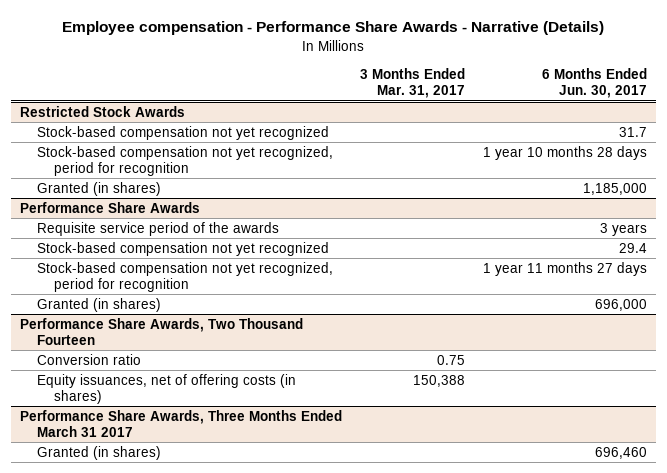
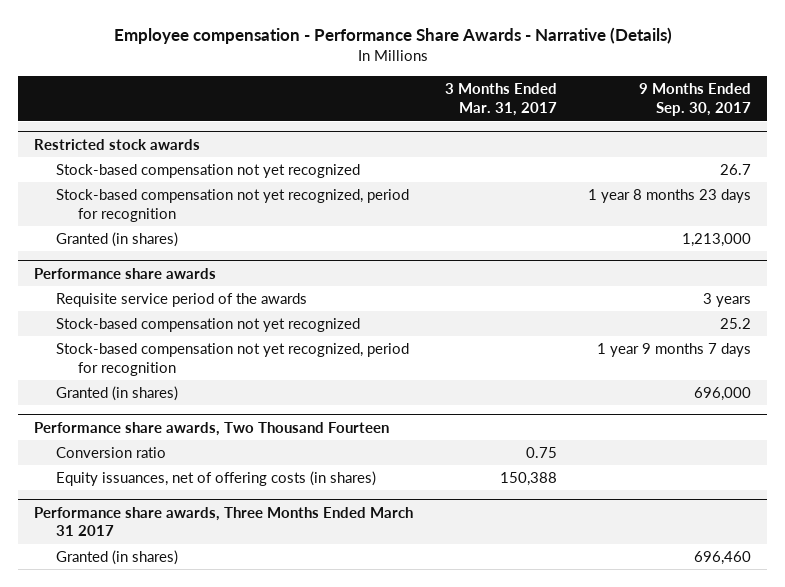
- | 3 Months Ended Mar. 31, 2017 | 6 Months Ended Jun. 30, 2017
+ | 3 Months Ended Mar. 31, 2017 | 9 Months Ended Sep. 30, 2017
- Restricted Stock Awards
+ Restricted stock awards
- Performance Share Awards
+ Performance share awards
- Performance Share Awards, Two Thousand Fourteen
+ Performance share awards, Two Thousand Fourteen
- Performance Share Awards, Three Months Ended March 31 2017
+ Performance share awards, Three Months Ended March 31 2017

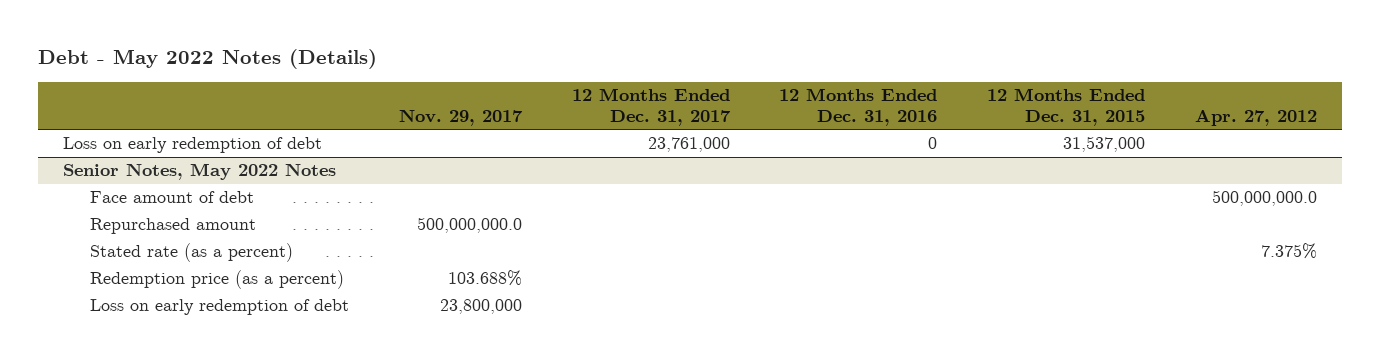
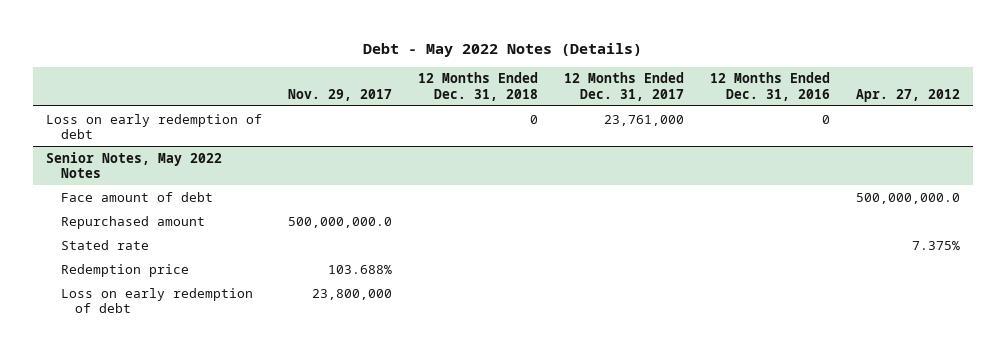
- | Nov. 29, 2017 | 12 Months Ended Dec. 31, 2017 | 12 Months Ended Dec. 31, 2016 | 12 Months Ended Dec. 31, 2015 | Apr. 27, 2012
+ | Nov. 29, 2017 | 12 Months Ended Dec. 31, 2018 | 12 Months Ended Dec. 31, 2017 | 12 Months Ended Dec. 31, 2016 | Apr. 27, 2012
@ Senior Notes, May 2022 Notes
- Stated rate (as a percent) | | | | | 7.375%
- Redemption price (as a percent) | 103.688% | | | |
+ Stated rate | | | | | 7.375%
+ Redemption price | 103.688% | | | |

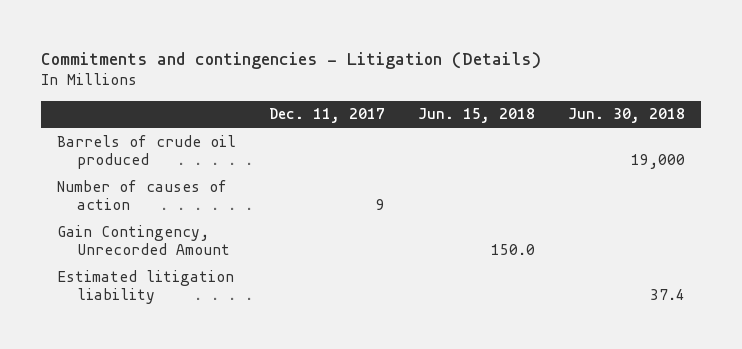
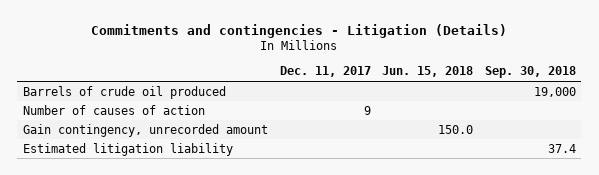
- | Dec. 11, 2017 | Jun. 15, 2018 | Jun. 30, 2018
+ | Dec. 11, 2017 | Jun. 15, 2018 | Sep. 30, 2018
- Gain Contingency, Unrecorded Amount | | 150.0 |
+ Gain contingency, unrecorded amount | | 150.0 |

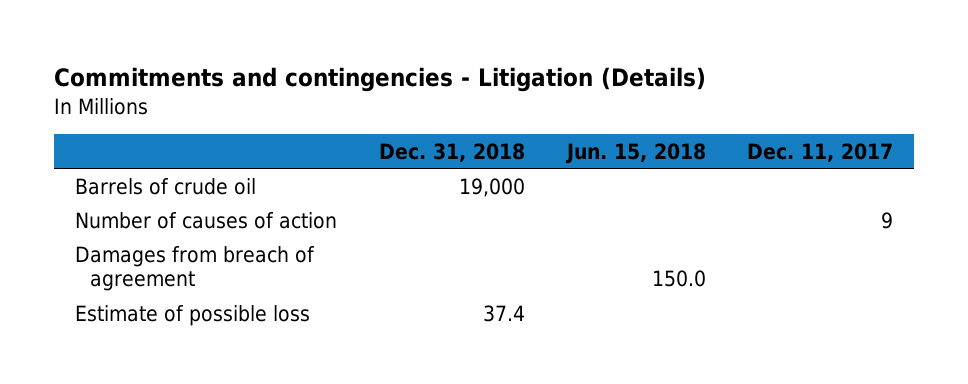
- | Dec. 11, 2017 | Jun. 15, 2018 | Sep. 30, 2018
+ | Dec. 31, 2018 | Jun. 15, 2018 | Dec. 11, 2017
- Barrels of crude oil produced | | | 19,000
+ Barrels of crude oil | 19,000 | |
- Gain contingency, unrecorded amount | | 150.0 |
- Estimated litigation liability | | | 37.4
+ Damages from breach of agreement | | 150.0 |
+ Estimate of possible loss | 37.4 | |

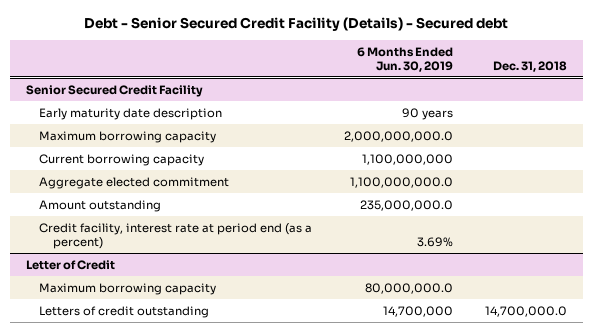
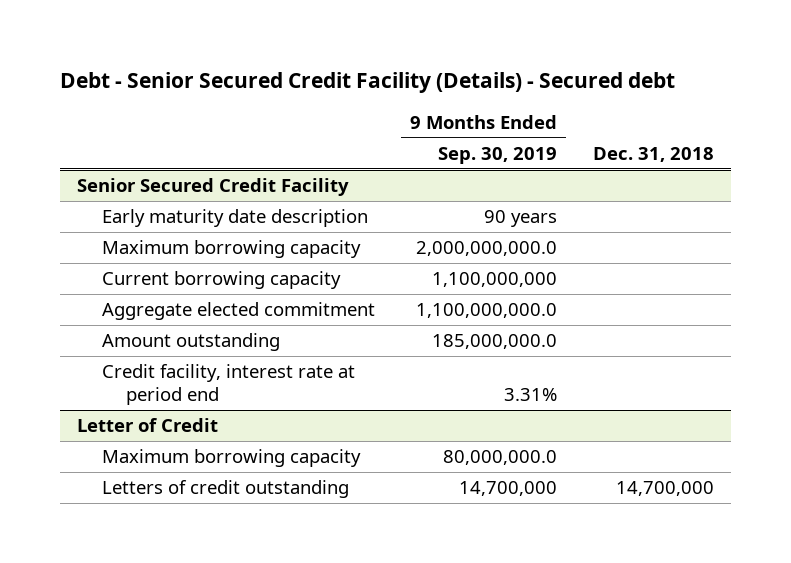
- | 6 Months Ended Jun. 30, 2019 | Dec. 31, 2018
+ | 9 Months Ended Sep. 30, 2019 | Dec. 31, 2018
@ Senior Secured Credit Facility
- Credit facility, interest rate at period end (as a percent) | 3.69% |
+ Credit facility, interest rate at period end | 3.31% |
@ Letter of Credit
- Letters of credit outstanding | 14,700,000 | 14,700,000.0
+ Letters of credit outstanding | 14,700,000 | 14,700,000

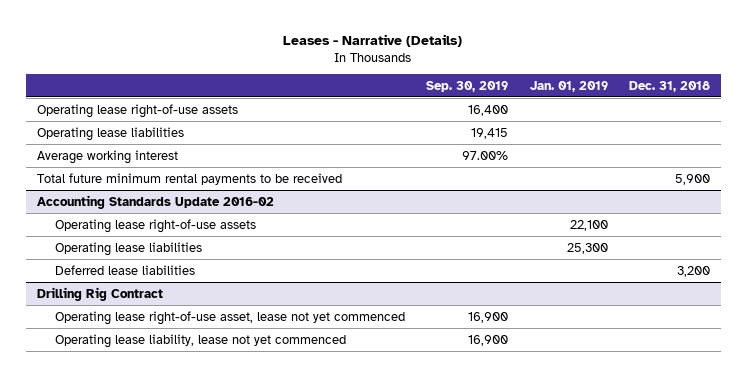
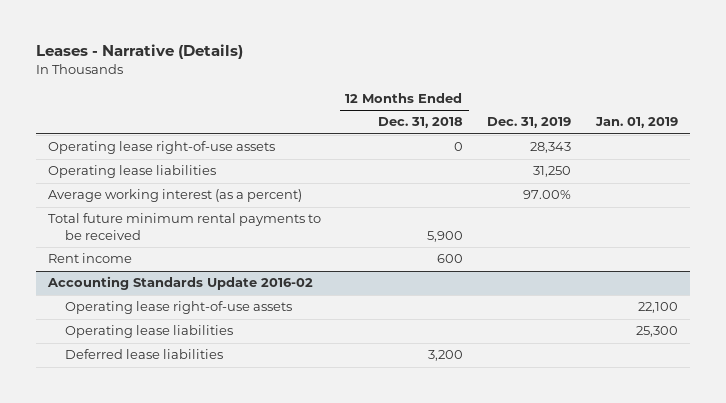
- | Sep. 30, 2019 | Jan. 01, 2019 | Dec. 31, 2018
+ | 12 Months Ended Dec. 31, 2018 | Dec. 31, 2019 | Jan. 01, 2019
- Average working interest | 97.00% | |
+ Average working interest (as a percent) | | 97.00% |
+ Rent income | 600 | |
- Drilling Rig Contract
- Operating lease right-of-use asset, lease not yet commenced | 16,900 | |
- Operating lease liability, lease not yet commenced | 16,900 | |

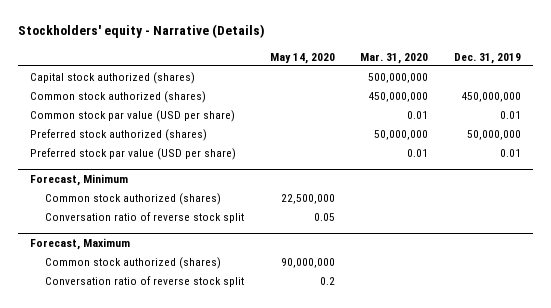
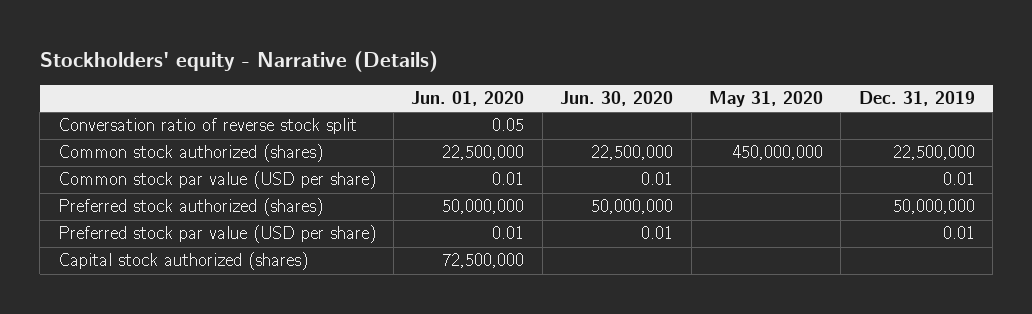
- | May 14, 2020 | Mar. 31, 2020 | Dec. 31, 2019
+ | Jun. 01, 2020 | Jun. 30, 2020 | May 31, 2020 | Dec. 31, 2019
- Common stock authorized (shares) | | 450,000,000 | 450,000,000
+ Conversation ratio of reverse stock split | 0.05 | | |
+ Common stock authorized (shares) | 22,500,000 | 22,500,000 | 450,000,000 | 22,500,000
- Forecast, Minimum
- Common stock authorized (shares) | 22,500,000 | |
- Conversation ratio of reverse stock split | 0.05 | |
- Forecast, Maximum
- Common stock authorized (shares) | 90,000,000 | |
- Conversation ratio of reverse stock split | 0.2 | |
moved down: Capital stock authorized (shares) | 72,500,000 | | |

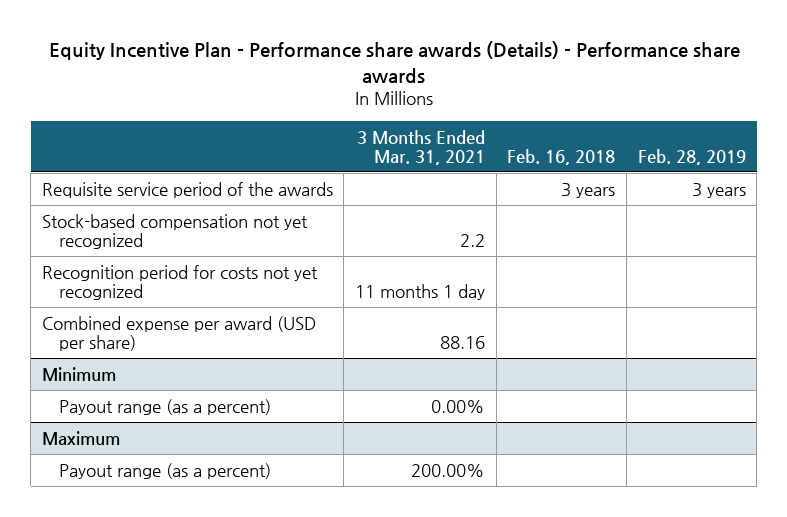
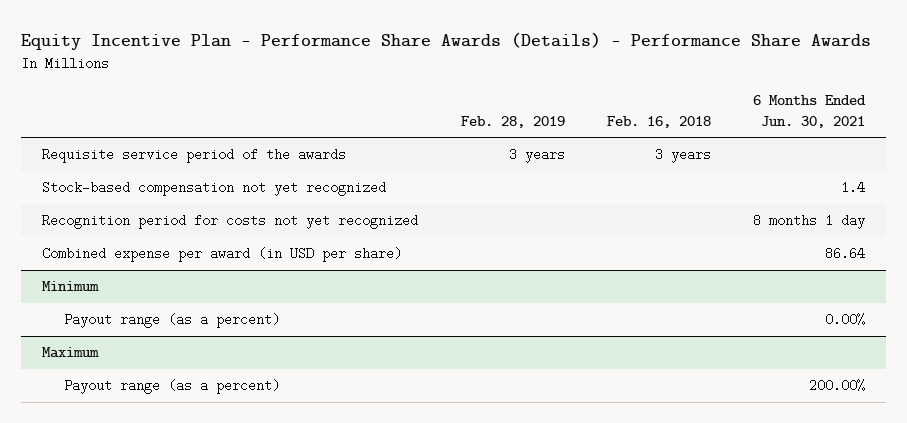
- Equity Incentive Plan - Performance share awards (Details) - Performance share awards
+ Equity Incentive Plan - Performance Share Awards (Details) - Performance Share Awards
- | 3 Months Ended Mar. 31, 2021 | Feb. 16, 2018 | Feb. 28, 2019
+ | Feb. 28, 2019 | Feb. 16, 2018 | 6 Months Ended Jun. 30, 2021
- Combined expense per award (USD per share) | 88.16 | |
+ Combined expense per award (in USD per share) | | | 86.64

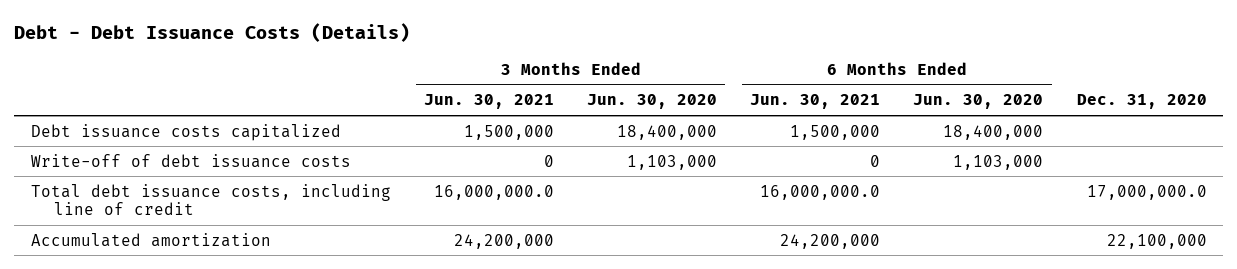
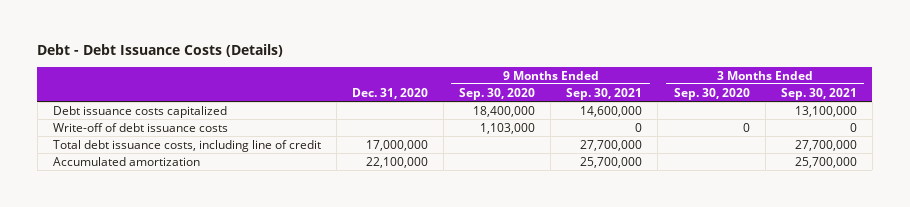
- | 3 Months Ended Jun. 30, 2021 | 3 Months Ended Jun. 30, 2020 | 6 Months Ended Jun. 30, 2021 | 6 Months Ended Jun. 30, 2020 | Dec. 31, 2020
+ | Dec. 31, 2020 | 9 Months Ended Sep. 30, 2020 | 9 Months Ended Sep. 30, 2021 | 3 Months Ended Sep. 30, 2020 | 3 Months Ended Sep. 30, 2021
- Total debt issuance costs, including line of credit | 16,000,000.0 | | 16,000,000.0 | | 17,000,000.0
+ Total debt issuance costs, including line of credit | 17,000,000 | | 27,700,000 | | 27,700,000

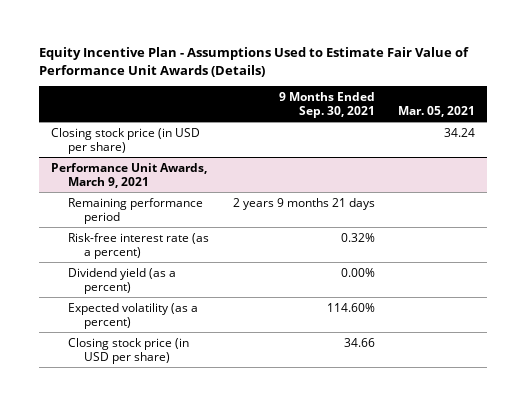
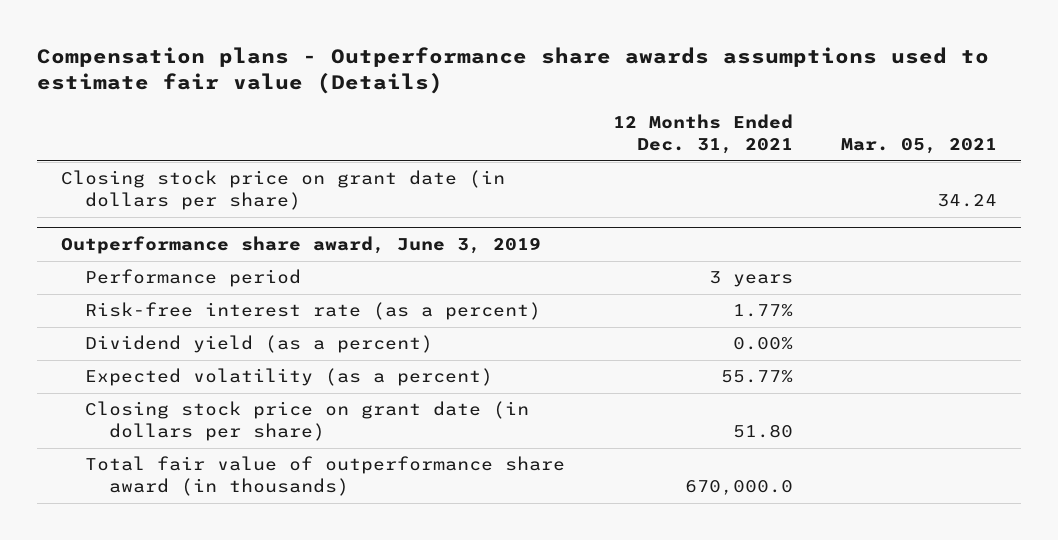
- Equity Incentive Plan - Assumptions Used to Estimate Fair Value of Performance Unit Awards (Details)
+ Compensation plans - Outperformance share awards assumptions used to estimate fair value (Details)
- | 9 Months Ended Sep. 30, 2021 | Mar. 05, 2021
+ | 12 Months Ended Dec. 31, 2021 | Mar. 05, 2021
- Closing stock price (in USD per share) | | 34.24
- Performance Unit Awards, March 9, 2021
- Remaining performance period | 2 years 9 months 21 days |
- Risk-free interest rate (as a percent) | 0.32% |
- Dividend yield (as a percent) | 0.00% |
- Expected volatility (as a percent) | 114.60% |
- Closing stock price (in USD per share) | 34.66 |
+ Closing stock price on grant date (in dollars per share) | | 34.24
+ Outperformance share award, June 3, 2019
+ Performance period | 3 years |
+ Risk-free interest rate (as a percent) | 1.77% |
+ Dividend yield (as a percent) | 0.00% |
+ Expected volatility (as a percent) | 55.77% |
+ Closing stock price on grant date (in dollars per share) | 51.80 |
+ Total fair value of outperformance share award (in thousands) | 670,000.0 |

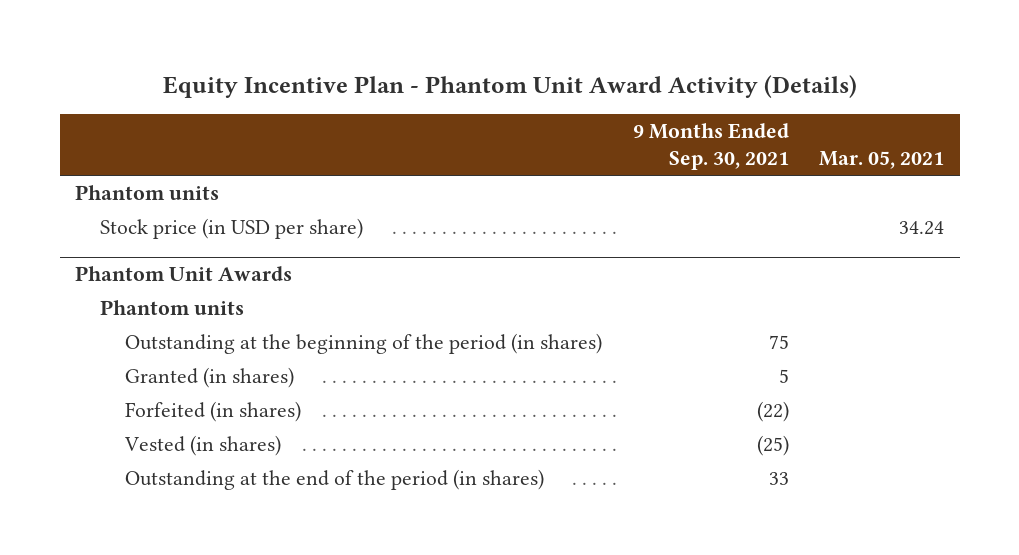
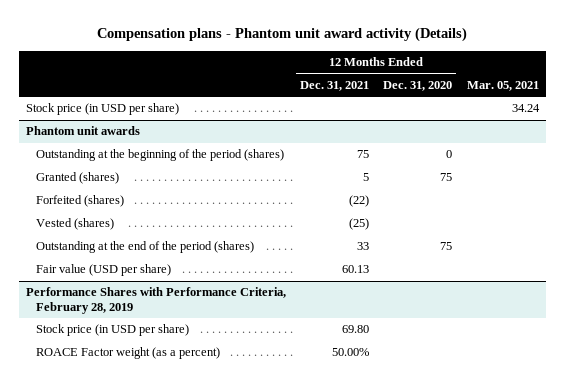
- Equity Incentive Plan - Phantom Unit Award Activity (Details)
+ Compensation plans - Phantom unit award activity (Details)
- | 9 Months Ended Sep. 30, 2021 | Mar. 05, 2021
+ | 12 Months Ended Dec. 31, 2021 | 12 Months Ended Dec. 31, 2020 | Mar. 05, 2021
- Phantom units
- Phantom Unit Awards
- Phantom units
- Outstanding at the beginning of the period (in shares) | 75 |
- Granted (in shares) | 5 |
- Forfeited (in shares) | (22) |
- Vested (in shares) | (25) |
- Outstanding at the end of the period (in shares) | 33 |
+ Phantom unit awards
+ Outstanding at the beginning of the period (shares) | 75 | 0 |
+ Granted (shares) | 5 | 75 |
+ Forfeited (shares) | (22) | |
+ Vested (shares) | (25) | |
+ Outstanding at the end of the period (shares) | 33 | 75 |
+ Fair value (USD per share) | 60.13 | |
+ Performance Shares with Performance Criteria, February 28, 2019
+ Stock price (in USD per share) | 69.80 | |
+ ROACE Factor weight (as a percent) | 50.00% | |

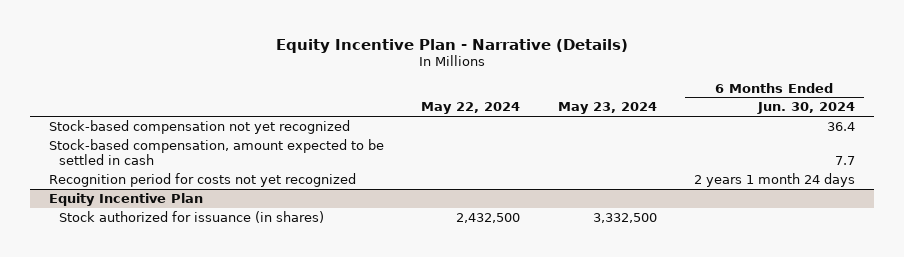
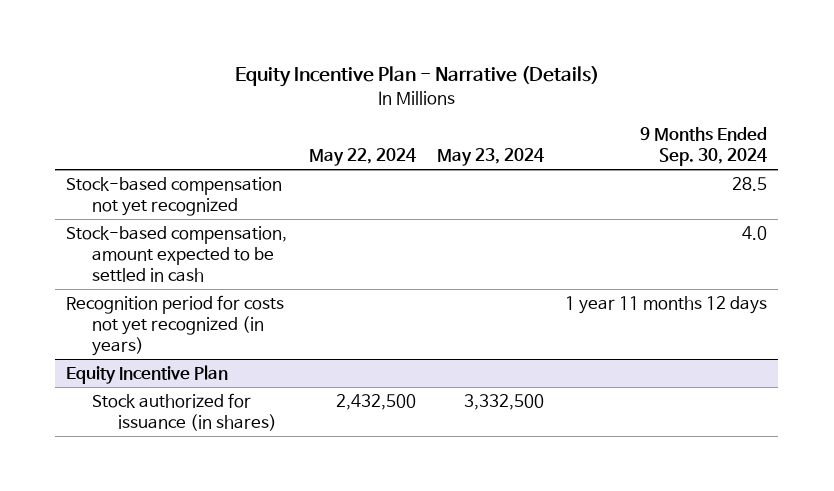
- | May 22, 2024 | May 23, 2024 | 6 Months Ended Jun. 30, 2024
+ | May 22, 2024 | May 23, 2024 | 9 Months Ended Sep. 30, 2024
- Recognition period for costs not yet recognized | | | 2 years 1 month 24 days
+ Recognition period for costs not yet recognized (in years) | | | 1 year 11 months 12 days

